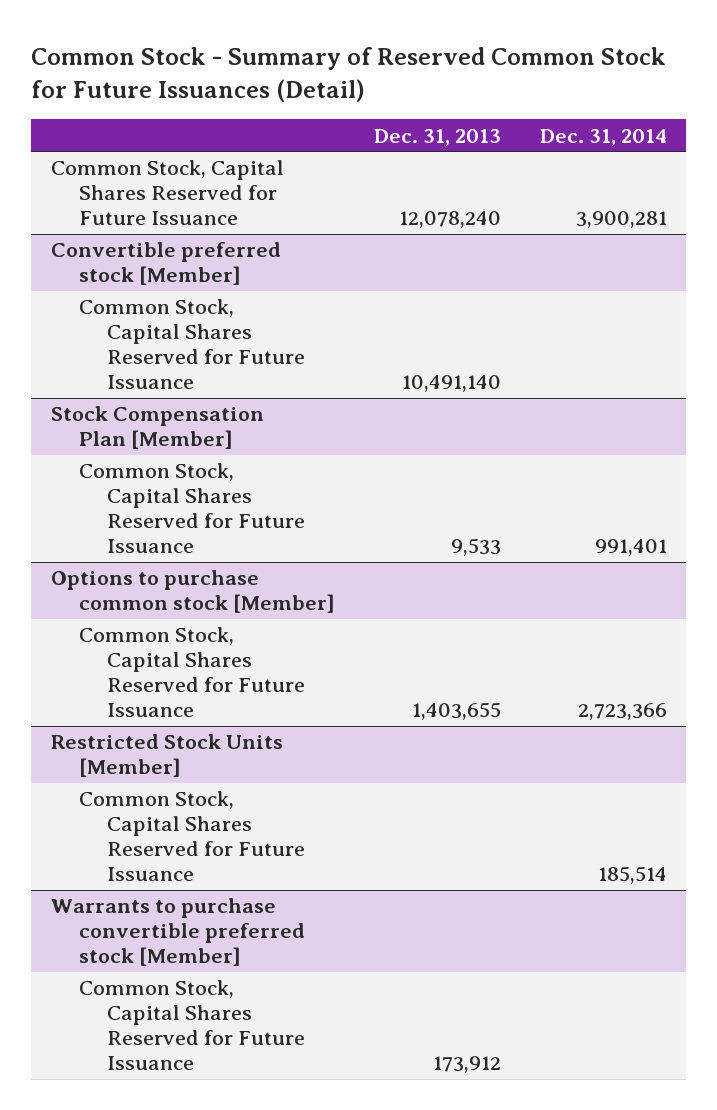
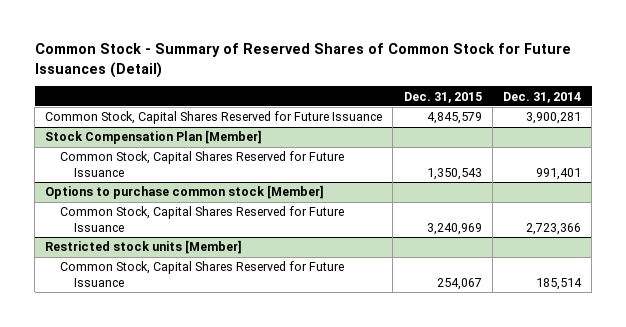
- Common Stock - Summary of Reserved Common Stock for Future Issuances (Detail)
+ Common Stock - Summary of Reserved Shares of Common Stock for Future Issuances (Detail)
- | Dec. 31, 2013 | Dec. 31, 2014
+ | Dec. 31, 2015 | Dec. 31, 2014
- Convertible preferred stock [Member]
- Common Stock, Capital Shares Reserved for Future Issuance | 10,491,140 |
- Restricted Stock Units [Member]
+ Restricted stock units [Member]
- Warrants to purchase convertible preferred stock [Member]
- Common Stock, Capital Shares Reserved for Future Issuance | 173,912 |

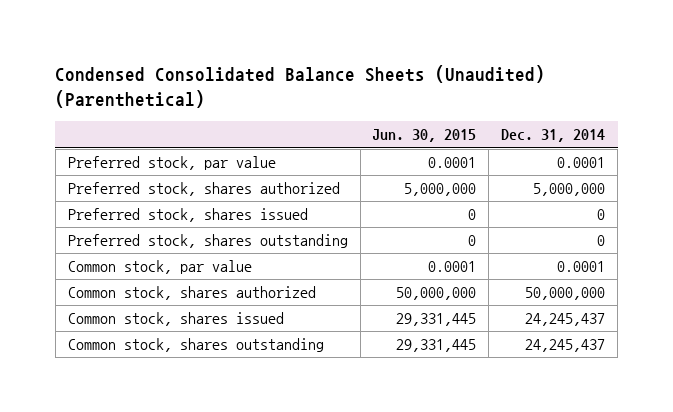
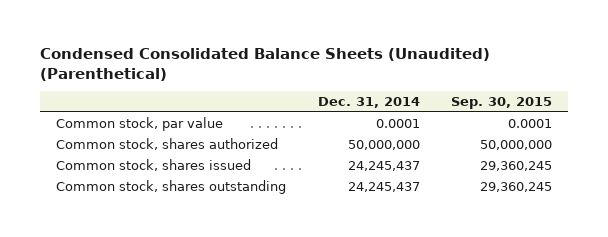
- | Jun. 30, 2015 | Dec. 31, 2014
+ | Dec. 31, 2014 | Sep. 30, 2015
- Preferred stock, par value | 0.0001 | 0.0001
- Preferred stock, shares authorized | 5,000,000 | 5,000,000
- Preferred stock, shares issued | 0 | 0
- Preferred stock, shares outstanding | 0 | 0

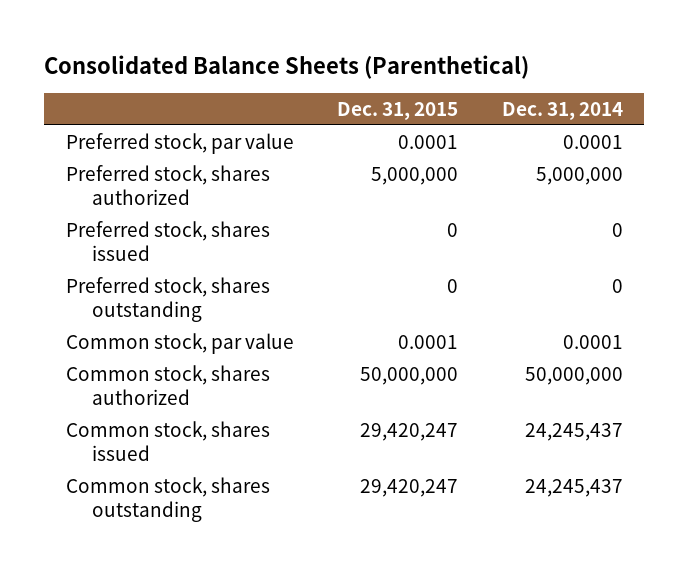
- Condensed Consolidated Balance Sheets (Unaudited) (Parenthetical)
+ Consolidated Balance Sheets (Parenthetical)
- | Dec. 31, 2014 | Sep. 30, 2015
+ | Dec. 31, 2015 | Dec. 31, 2014
+ Preferred stock, par value | 0.0001 | 0.0001
+ Preferred stock, shares authorized | 5,000,000 | 5,000,000
+ Preferred stock, shares issued | 0 | 0
+ Preferred stock, shares outstanding | 0 | 0

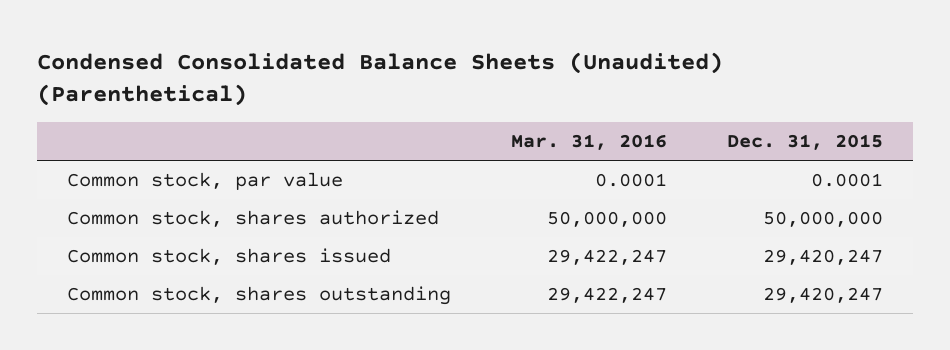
- Consolidated Balance Sheets (Parenthetical)
+ Condensed Consolidated Balance Sheets (Unaudited) (Parenthetical)
- | Dec. 31, 2015 | Dec. 31, 2014
+ | Mar. 31, 2016 | Dec. 31, 2015
- Preferred stock, par value | 0.0001 | 0.0001
- Preferred stock, shares authorized | 5,000,000 | 5,000,000
- Preferred stock, shares issued | 0 | 0
- Preferred stock, shares outstanding | 0 | 0

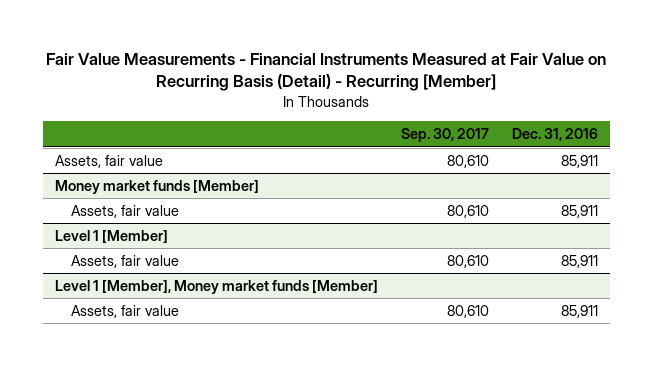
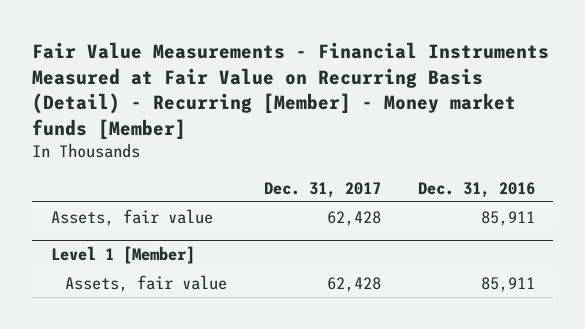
- Fair Value Measurements - Financial Instruments Measured at Fair Value on Recurring Basis (Detail) - Recurring [Member]
+ Fair Value Measurements - Financial Instruments Measured at Fair Value on Recurring Basis (Detail) - Recurring [Member] - Money market funds [Member]
- | Sep. 30, 2017 | Dec. 31, 2016
+ | Dec. 31, 2017 | Dec. 31, 2016
- Money market funds [Member]
- Assets, fair value | 80,610 | 85,911
- Level 1 [Member], Money market funds [Member]
- Assets, fair value | 80,610 | 85,911

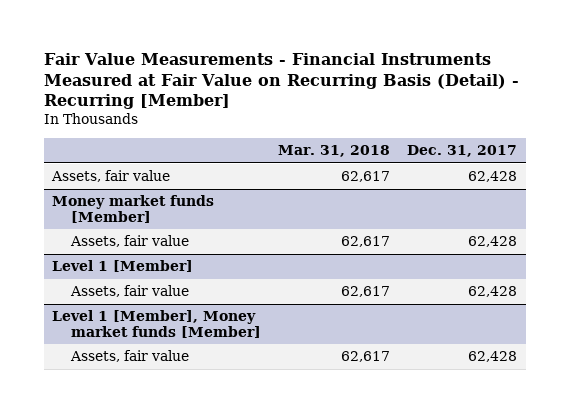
- Fair Value Measurements - Financial Instruments Measured at Fair Value on Recurring Basis (Detail) - Recurring [Member] - Money market funds [Member]
+ Fair Value Measurements - Financial Instruments Measured at Fair Value on Recurring Basis (Detail) - Recurring [Member]
- | Dec. 31, 2017 | Dec. 31, 2016
+ | Mar. 31, 2018 | Dec. 31, 2017
+ Money market funds [Member]
+ Assets, fair value | 62,617 | 62,428
+ Level 1 [Member], Money market funds [Member]
+ Assets, fair value | 62,617 | 62,428

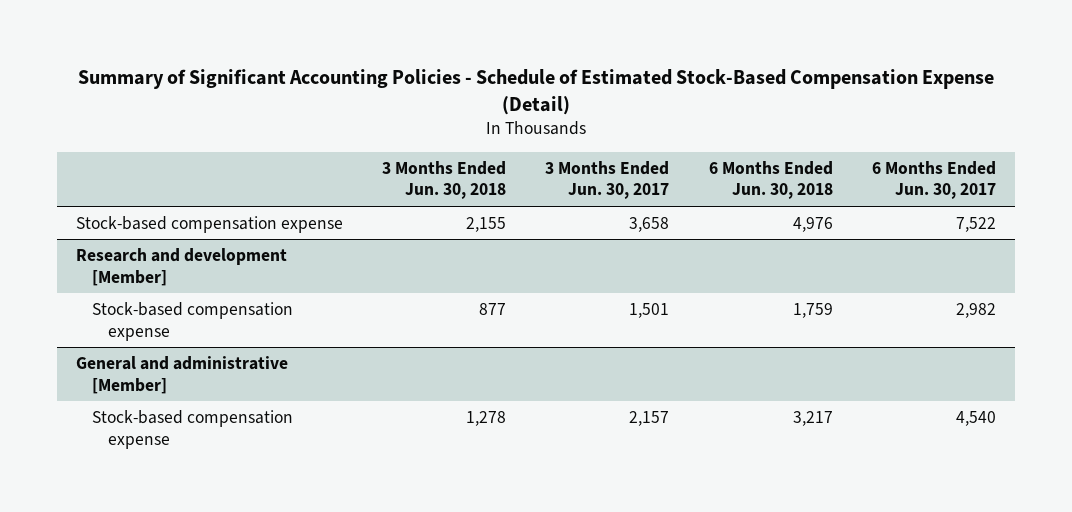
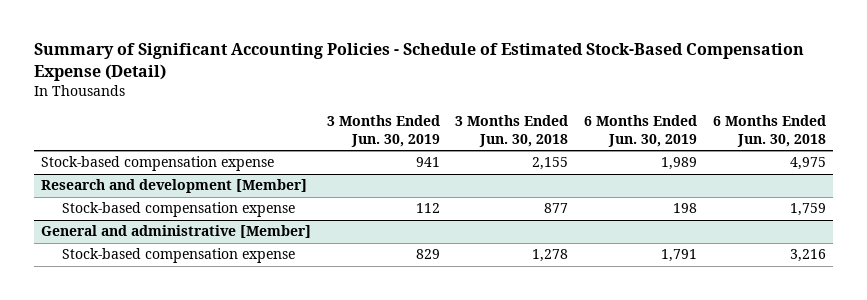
- | 3 Months Ended Jun. 30, 2018 | 3 Months Ended Jun. 30, 2017 | 6 Months Ended Jun. 30, 2018 | 6 Months Ended Jun. 30, 2017
+ | 3 Months Ended Jun. 30, 2019 | 3 Months Ended Jun. 30, 2018 | 6 Months Ended Jun. 30, 2019 | 6 Months Ended Jun. 30, 2018
- Stock-based compensation expense | 2,155 | 3,658 | 4,976 | 7,522
+ Stock-based compensation expense | 941 | 2,155 | 1,989 | 4,975
@ General and administrative [Member]
- Stock-based compensation expense | 1,278 | 2,157 | 3,217 | 4,540
+ Stock-based compensation expense | 829 | 1,278 | 1,791 | 3,216

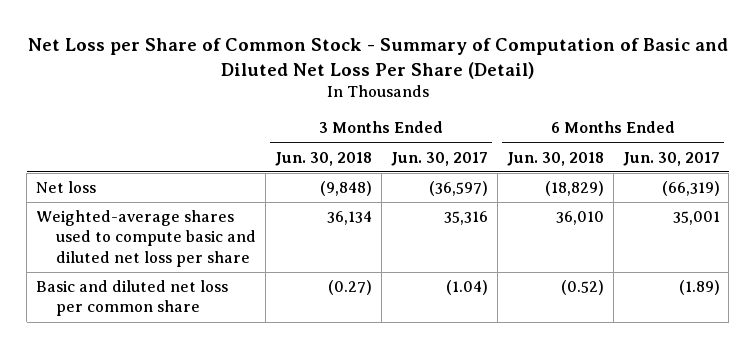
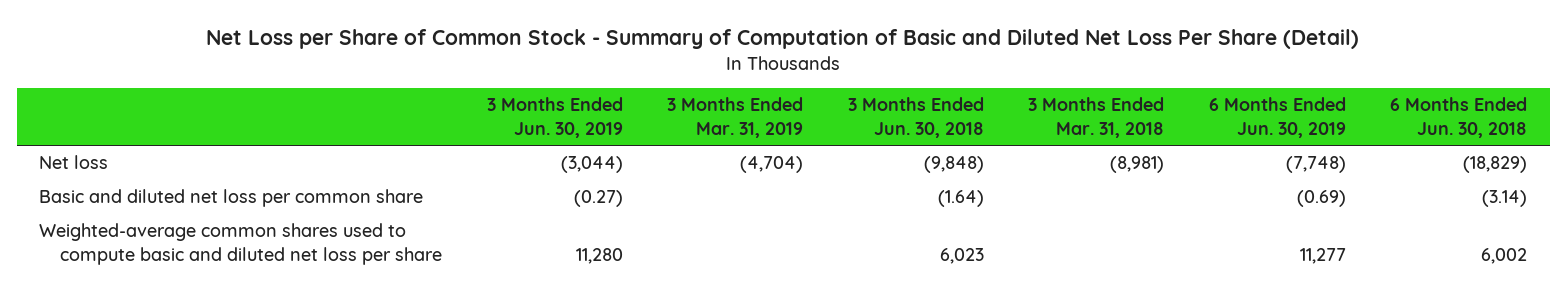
- | 3 Months Ended Jun. 30, 2018 | 3 Months Ended Jun. 30, 2017 | 6 Months Ended Jun. 30, 2018 | 6 Months Ended Jun. 30, 2017
+ | 3 Months Ended Jun. 30, 2019 | 3 Months Ended Mar. 31, 2019 | 3 Months Ended Jun. 30, 2018 | 3 Months Ended Mar. 31, 2018 | 6 Months Ended Jun. 30, 2019 | 6 Months Ended Jun. 30, 2018
- Weighted-average shares used to compute basic and diluted net loss per share | 36,134 | 35,316 | 36,010 | 35,001
- Basic and diluted net loss per common share | (0.27) | (1.04) | (0.52) | (1.89)
+ Basic and diluted net loss per common share | (0.27) | | (1.64) | | (0.69) | (3.14)
+ Weighted-average common shares used to compute basic and diluted net loss per share | 11,280 | | 6,023 | | 11,277 | 6,002

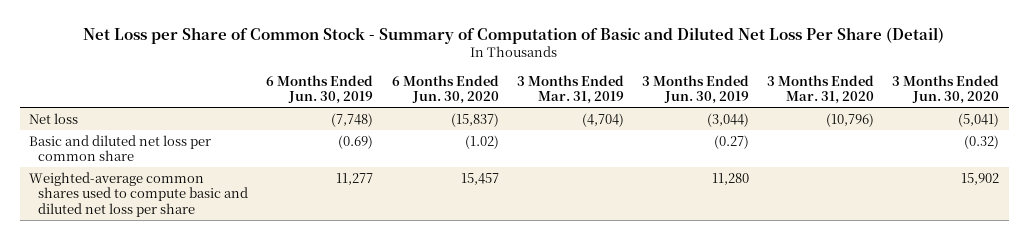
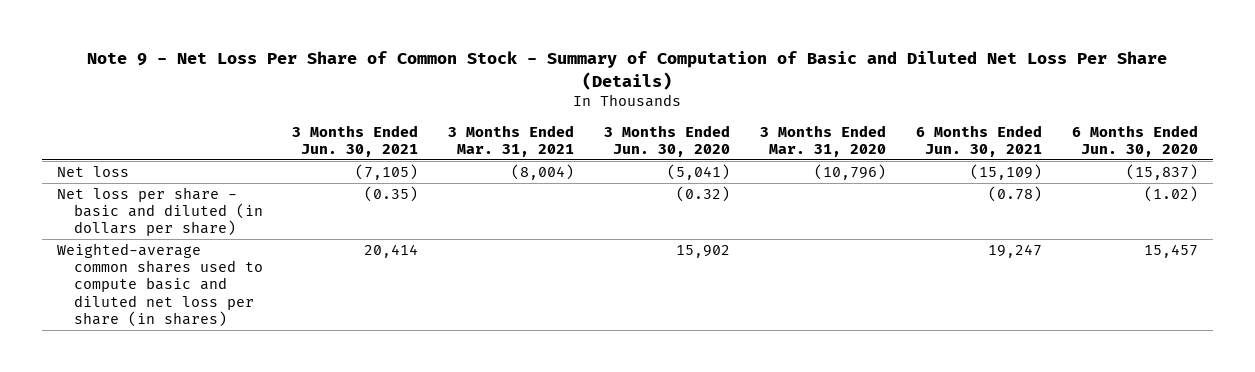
- Net Loss per Share of Common Stock - Summary of Computation of Basic and Diluted Net Loss Per Share (Detail)
+ Note 9 - Net Loss Per Share of Common Stock - Summary of Computation of Basic and Diluted Net Loss Per Share (Details)
- | 6 Months Ended Jun. 30, 2019 | 6 Months Ended Jun. 30, 2020 | 3 Months Ended Mar. 31, 2019 | 3 Months Ended Jun. 30, 2019 | 3 Months Ended Mar. 31, 2020 | 3 Months Ended Jun. 30, 2020
+ | 3 Months Ended Jun. 30, 2021 | 3 Months Ended Mar. 31, 2021 | 3 Months Ended Jun. 30, 2020 | 3 Months Ended Mar. 31, 2020 | 6 Months Ended Jun. 30, 2021 | 6 Months Ended Jun. 30, 2020
- Basic and diluted net loss per common share | (0.69) | (1.02) | | (0.27) | | (0.32)
- Weighted-average common shares used to compute basic and diluted net loss per share | 11,277 | 15,457 | | 11,280 | | 15,902
+ Net loss per share - basic and diluted (in dollars per share) | (0.35) | | (0.32) | | (0.78) | (1.02)
+ Weighted-average common shares used to compute basic and diluted net loss per share (in shares) | 20,414 | | 15,902 | | 19,247 | 15,457

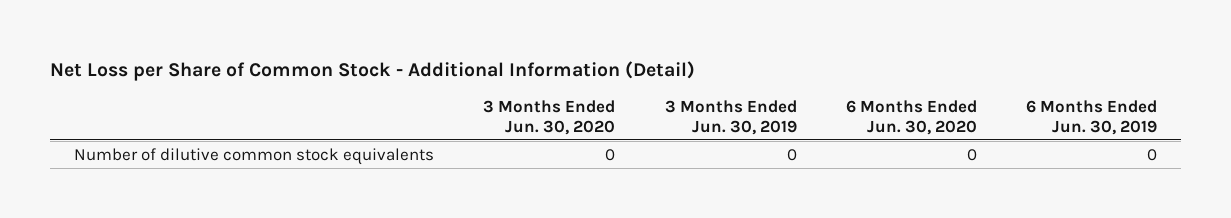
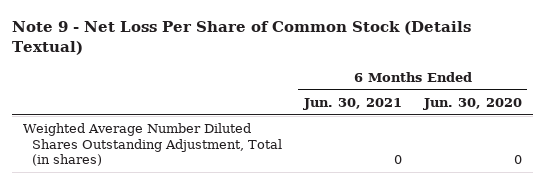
- Net Loss per Share of Common Stock - Additional Information (Detail)
+ Note 9 - Net Loss Per Share of Common Stock (Details Textual)
- | 3 Months Ended Jun. 30, 2020 | 3 Months Ended Jun. 30, 2019 | 6 Months Ended Jun. 30, 2020 | 6 Months Ended Jun. 30, 2019
+ | 6 Months Ended Jun. 30, 2021 | 6 Months Ended Jun. 30, 2020
- Number of dilutive common stock equivalents | 0 | 0 | 0 | 0
+ Weighted Average Number Diluted Shares Outstanding Adjustment, Total (in shares) | 0 | 0

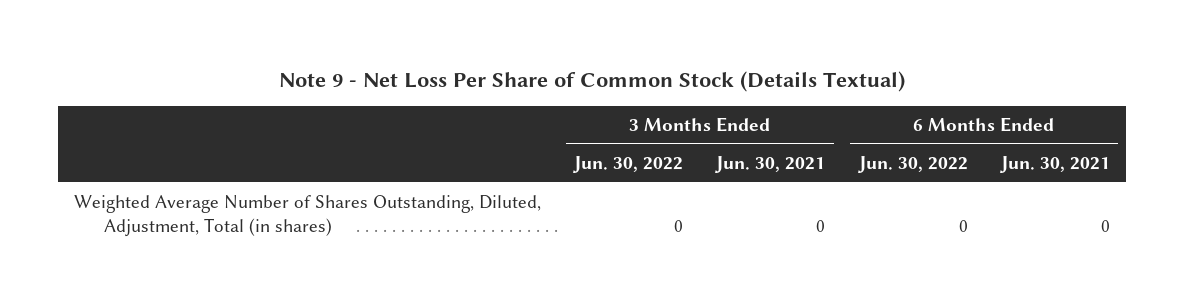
- | 6 Months Ended Jun. 30, 2021 | 6 Months Ended Jun. 30, 2020
+ | 3 Months Ended Jun. 30, 2022 | 3 Months Ended Jun. 30, 2021 | 6 Months Ended Jun. 30, 2022 | 6 Months Ended Jun. 30, 2021
- Weighted Average Number Diluted Shares Outstanding Adjustment, Total (in shares) | 0 | 0
+ Weighted Average Number of Shares Outstanding, Diluted, Adjustment, Total (in shares) | 0 | 0 | 0 | 0

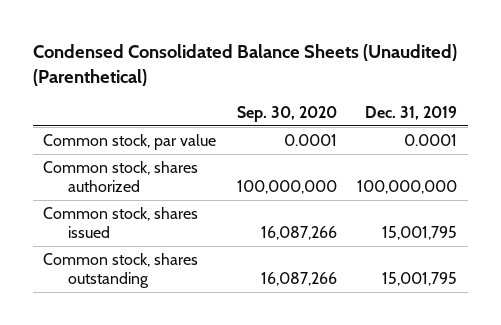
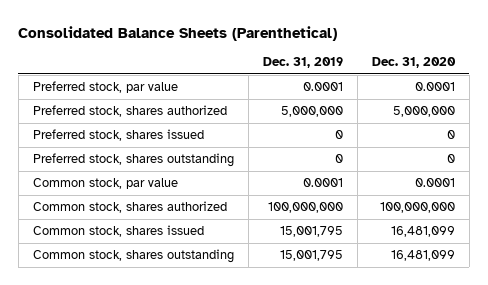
- Condensed Consolidated Balance Sheets (Unaudited) (Parenthetical)
+ Consolidated Balance Sheets (Parenthetical)
- | Sep. 30, 2020 | Dec. 31, 2019
+ | Dec. 31, 2019 | Dec. 31, 2020
+ Preferred stock, par value | 0.0001 | 0.0001
+ Preferred stock, shares authorized | 5,000,000 | 5,000,000
+ Preferred stock, shares issued | 0 | 0
+ Preferred stock, shares outstanding | 0 | 0

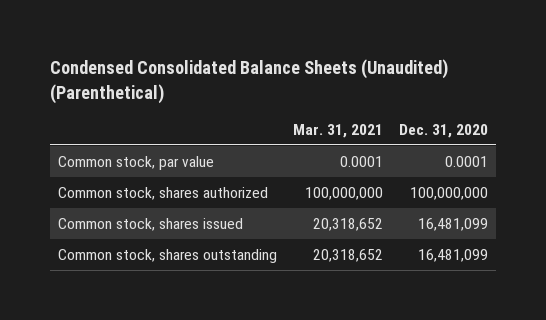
- Consolidated Balance Sheets (Parenthetical)
+ Condensed Consolidated Balance Sheets (Unaudited) (Parenthetical)
- | Dec. 31, 2019 | Dec. 31, 2020
+ | Mar. 31, 2021 | Dec. 31, 2020
- Preferred stock, par value | 0.0001 | 0.0001
- Preferred stock, shares authorized | 5,000,000 | 5,000,000
- Preferred stock, shares issued | 0 | 0
- Preferred stock, shares outstanding | 0 | 0

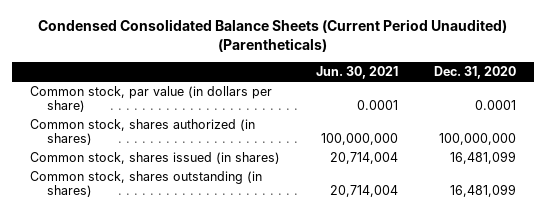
- Condensed Consolidated Balance Sheets (Unaudited) (Parenthetical)
+ Condensed Consolidated Balance Sheets (Current Period Unaudited) (Parentheticals)
- | Mar. 31, 2021 | Dec. 31, 2020
+ | Jun. 30, 2021 | Dec. 31, 2020
- Common stock, par value | 0.0001 | 0.0001
- Common stock, shares authorized | 100,000,000 | 100,000,000
- Common stock, shares issued | 20,318,652 | 16,481,099
- Common stock, shares outstanding | 20,318,652 | 16,481,099
+ Common stock, par value (in dollars per share) | 0.0001 | 0.0001
+ Common stock, shares authorized (in shares) | 100,000,000 | 100,000,000
+ Common stock, shares issued (in shares) | 20,714,004 | 16,481,099
+ Common stock, shares outstanding (in shares) | 20,714,004 | 16,481,099

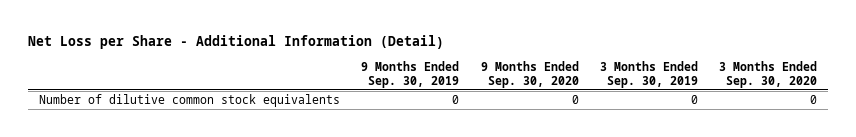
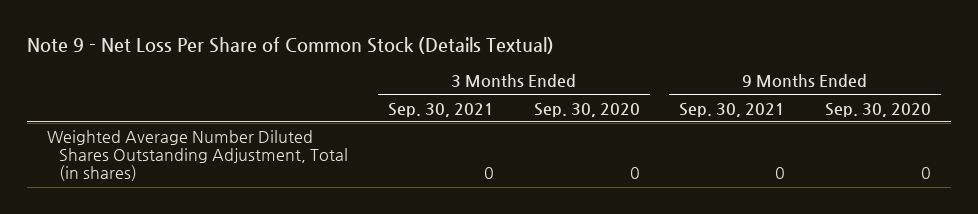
- Net Loss per Share - Additional Information (Detail)
+ Note 9 - Net Loss Per Share of Common Stock (Details Textual)
- | 9 Months Ended Sep. 30, 2019 | 9 Months Ended Sep. 30, 2020 | 3 Months Ended Sep. 30, 2019 | 3 Months Ended Sep. 30, 2020
+ | 3 Months Ended Sep. 30, 2021 | 3 Months Ended Sep. 30, 2020 | 9 Months Ended Sep. 30, 2021 | 9 Months Ended Sep. 30, 2020
- Number of dilutive common stock equivalents | 0 | 0 | 0 | 0
+ Weighted Average Number Diluted Shares Outstanding Adjustment, Total (in shares) | 0 | 0 | 0 | 0

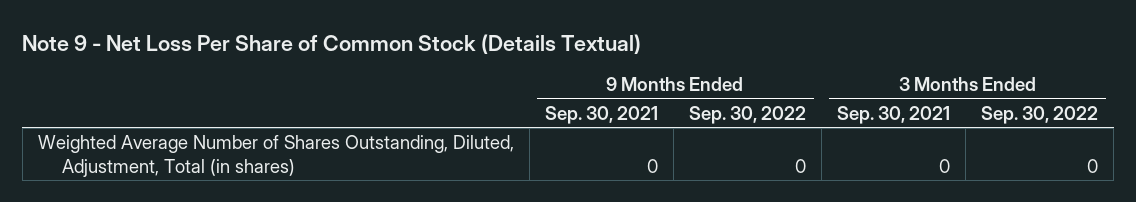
- | 3 Months Ended Sep. 30, 2021 | 3 Months Ended Sep. 30, 2020 | 9 Months Ended Sep. 30, 2021 | 9 Months Ended Sep. 30, 2020
+ | 9 Months Ended Sep. 30, 2021 | 9 Months Ended Sep. 30, 2022 | 3 Months Ended Sep. 30, 2021 | 3 Months Ended Sep. 30, 2022
- Weighted Average Number Diluted Shares Outstanding Adjustment, Total (in shares) | 0 | 0 | 0 | 0
+ Weighted Average Number of Shares Outstanding, Diluted, Adjustment, Total (in shares) | 0 | 0 | 0 | 0

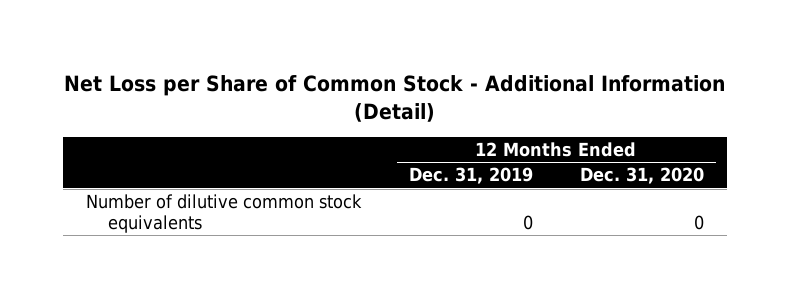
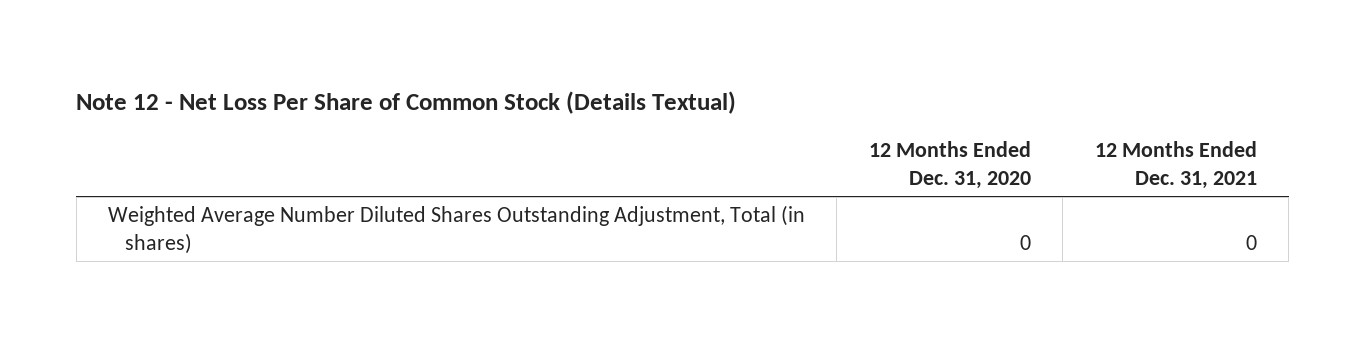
- Net Loss per Share of Common Stock - Additional Information (Detail)
+ Note 12 - Net Loss Per Share of Common Stock (Details Textual)
- | 12 Months Ended Dec. 31, 2019 | 12 Months Ended Dec. 31, 2020
+ | 12 Months Ended Dec. 31, 2020 | 12 Months Ended Dec. 31, 2021
- Number of dilutive common stock equivalents | 0 | 0
+ Weighted Average Number Diluted Shares Outstanding Adjustment, Total (in shares) | 0 | 0

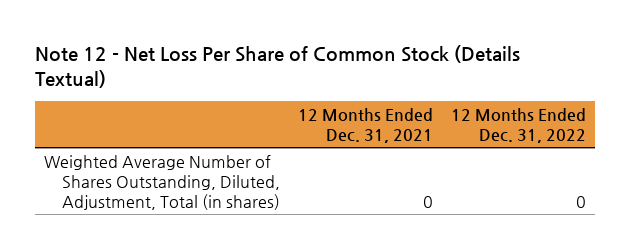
- | 12 Months Ended Dec. 31, 2020 | 12 Months Ended Dec. 31, 2021
+ | 12 Months Ended Dec. 31, 2021 | 12 Months Ended Dec. 31, 2022
- Weighted Average Number Diluted Shares Outstanding Adjustment, Total (in shares) | 0 | 0
+ Weighted Average Number of Shares Outstanding, Diluted, Adjustment, Total (in shares) | 0 | 0

